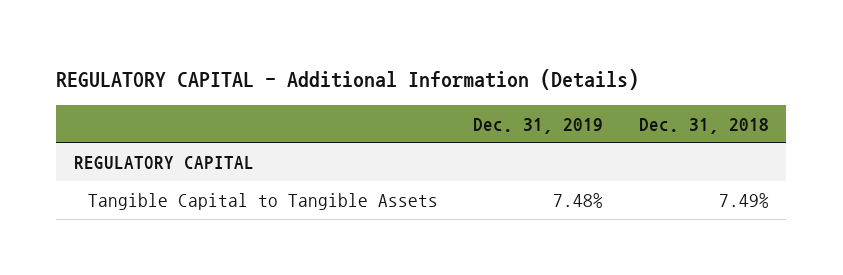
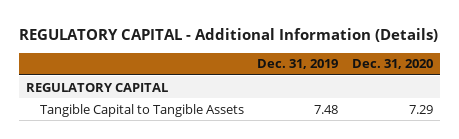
- | Dec. 31, 2019 | Dec. 31, 2018
+ | Dec. 31, 2019 | Dec. 31, 2020
- Tangible Capital to Tangible Assets | 7.48% | 7.49%
+ Tangible Capital to Tangible Assets | 7.48 | 7.29

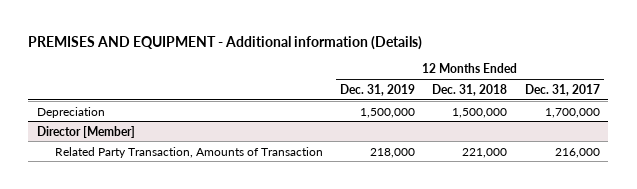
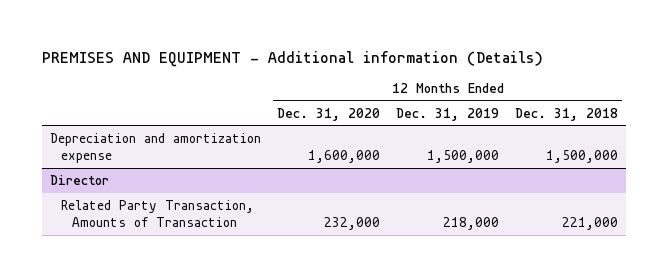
- | 12 Months Ended Dec. 31, 2019 | 12 Months Ended Dec. 31, 2018 | 12 Months Ended Dec. 31, 2017
+ | 12 Months Ended Dec. 31, 2020 | 12 Months Ended Dec. 31, 2019 | 12 Months Ended Dec. 31, 2018
- Depreciation | 1,500,000 | 1,500,000 | 1,700,000
- Director [Member]
+ Depreciation and amortization expense | 1,600,000 | 1,500,000 | 1,500,000
+ Director

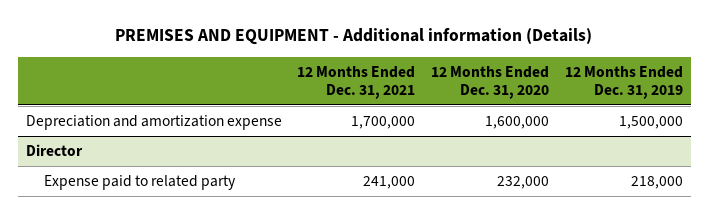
- | 12 Months Ended Dec. 31, 2020 | 12 Months Ended Dec. 31, 2019 | 12 Months Ended Dec. 31, 2018
+ | 12 Months Ended Dec. 31, 2021 | 12 Months Ended Dec. 31, 2020 | 12 Months Ended Dec. 31, 2019
@ Director
- Related Party Transaction, Amounts of Transaction | 232,000 | 218,000 | 221,000
+ Expense paid to related party | 241,000 | 232,000 | 218,000

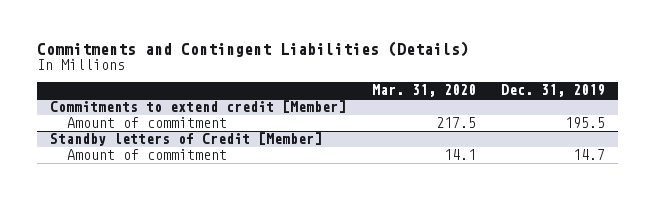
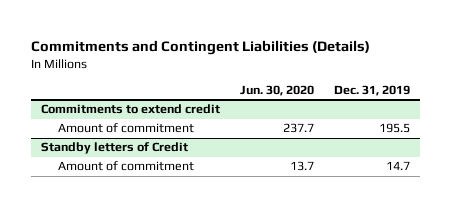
- | Mar. 31, 2020 | Dec. 31, 2019
+ | Jun. 30, 2020 | Dec. 31, 2019
- Commitments to extend credit [Member]
+ Commitments to extend credit
- Standby letters of Credit [Member]
+ Standby letters of Credit

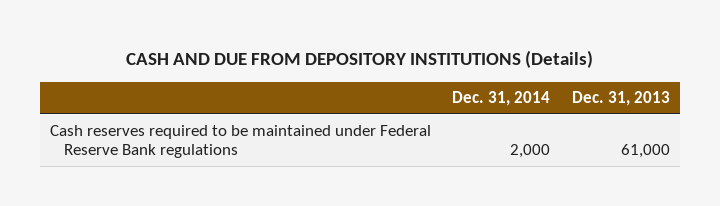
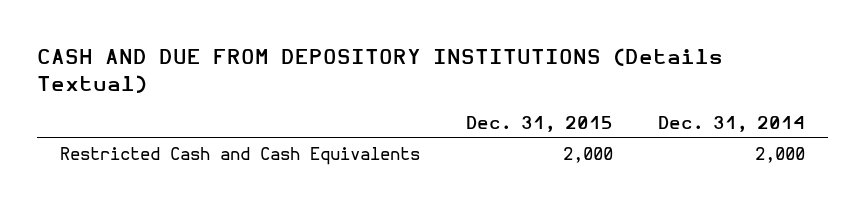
- CASH AND DUE FROM DEPOSITORY INSTITUTIONS (Details)
+ CASH AND DUE FROM DEPOSITORY INSTITUTIONS (Details Textual)
- | Dec. 31, 2014 | Dec. 31, 2013
+ | Dec. 31, 2015 | Dec. 31, 2014
- Cash reserves required to be maintained under Federal Reserve Bank regulations | 2,000 | 61,000
+ Restricted Cash and Cash Equivalents | 2,000 | 2,000

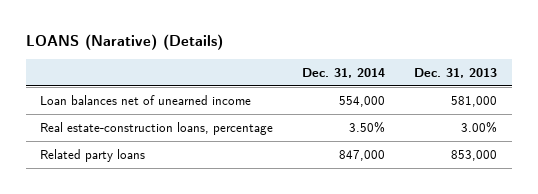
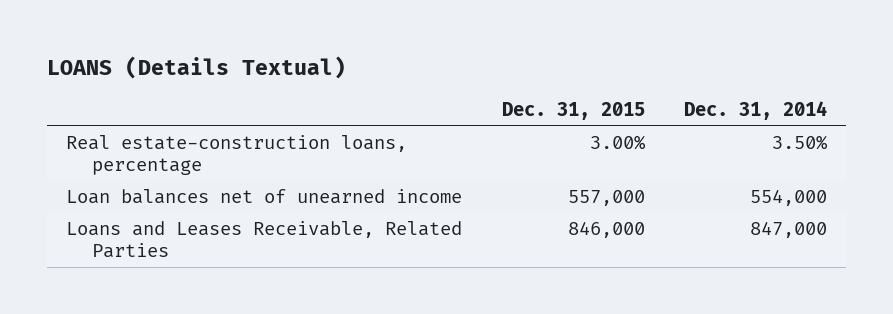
- LOANS (Narative) (Details)
+ LOANS (Details Textual)
- | Dec. 31, 2014 | Dec. 31, 2013
+ | Dec. 31, 2015 | Dec. 31, 2014
- Related party loans | 847,000 | 853,000
moved down: Loan balances net of unearned income | 557,000 | 554,000
+ Loans and Leases Receivable, Related Parties | 846,000 | 847,000

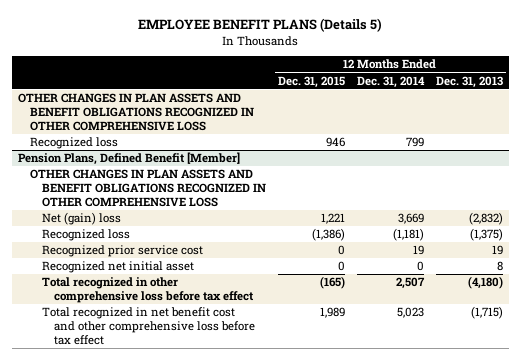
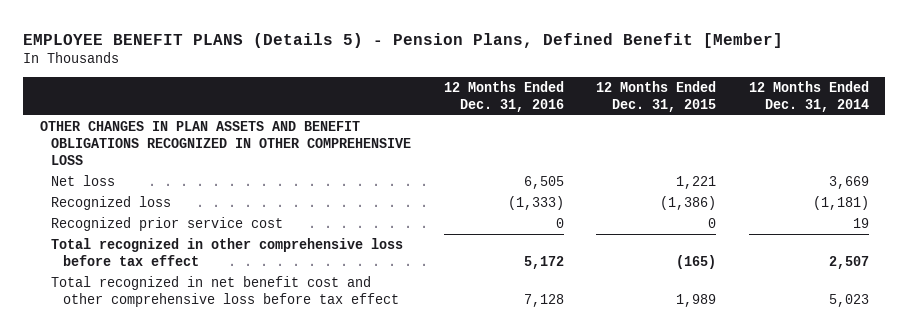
- EMPLOYEE BENEFIT PLANS (Details 5)
+ EMPLOYEE BENEFIT PLANS (Details 5) - Pension Plans, Defined Benefit [Member]
- | 12 Months Ended Dec. 31, 2015 | 12 Months Ended Dec. 31, 2014 | 12 Months Ended Dec. 31, 2013
+ | 12 Months Ended Dec. 31, 2016 | 12 Months Ended Dec. 31, 2015 | 12 Months Ended Dec. 31, 2014
- Recognized loss | 946 | 799 |
- Pension Plans, Defined Benefit [Member]
- OTHER CHANGES IN PLAN ASSETS AND BENEFIT OBLIGATIONS RECOGNIZED IN OTHER COMPREHENSIVE LOSS
- Net (gain) loss | 1,221 | 3,669 | (2,832)
+ Net loss | 6,505 | 1,221 | 3,669
- Recognized net initial asset | 0 | 0 | 8

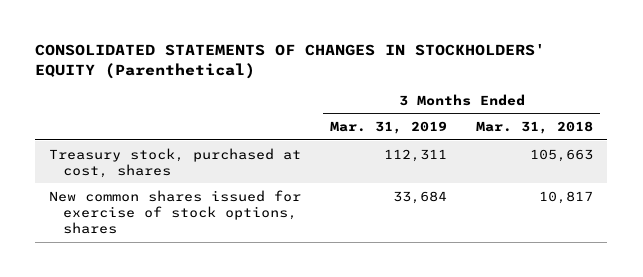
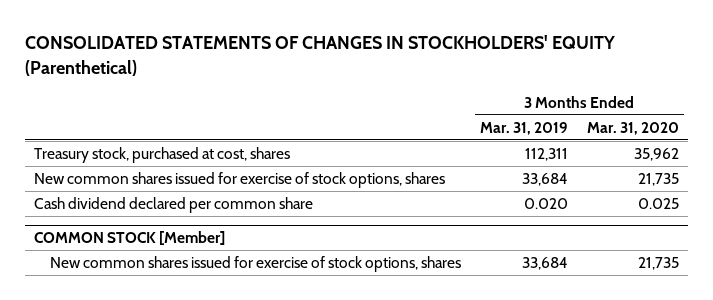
- | 3 Months Ended Mar. 31, 2019 | 3 Months Ended Mar. 31, 2018
+ | 3 Months Ended Mar. 31, 2019 | 3 Months Ended Mar. 31, 2020
+ Cash dividend declared per common share | 0.020 | 0.025
+ COMMON STOCK [Member]
+ New common shares issued for exercise of stock options, shares | 33,684 | 21,735

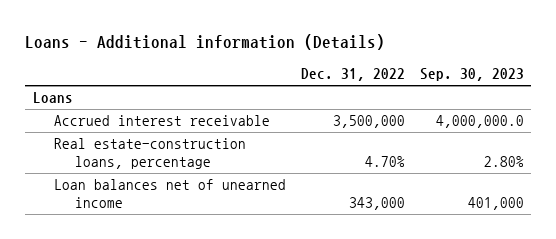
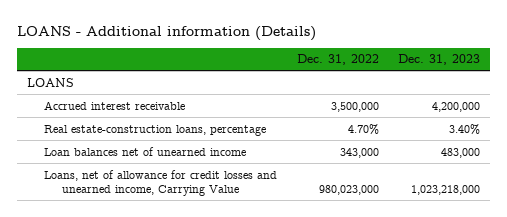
- Loans - Additional information (Details)
+ LOANS - Additional information (Details)
- | Dec. 31, 2022 | Sep. 30, 2023
+ | Dec. 31, 2022 | Dec. 31, 2023
- Loans
+ LOANS
+ Loans, net of allowance for credit losses and unearned income, Carrying Value | 980,023,000 | 1,023,218,000

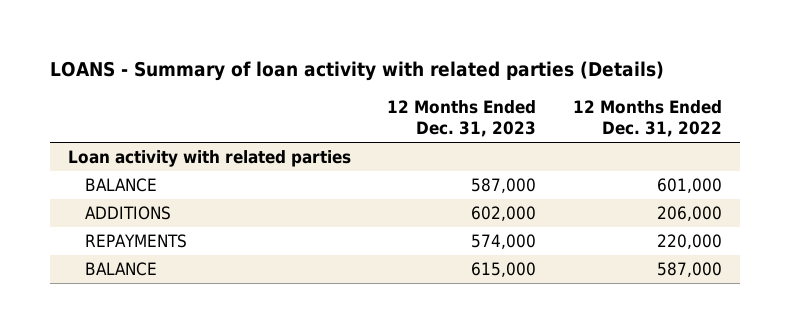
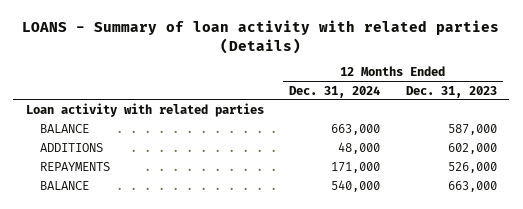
- | 12 Months Ended Dec. 31, 2023 | 12 Months Ended Dec. 31, 2022
+ | 12 Months Ended Dec. 31, 2024 | 12 Months Ended Dec. 31, 2023
- REPAYMENTS | 574,000 | 220,000
- BALANCE | 615,000 | 587,000
+ REPAYMENTS | 171,000 | 526,000
+ BALANCE | 540,000 | 663,000

